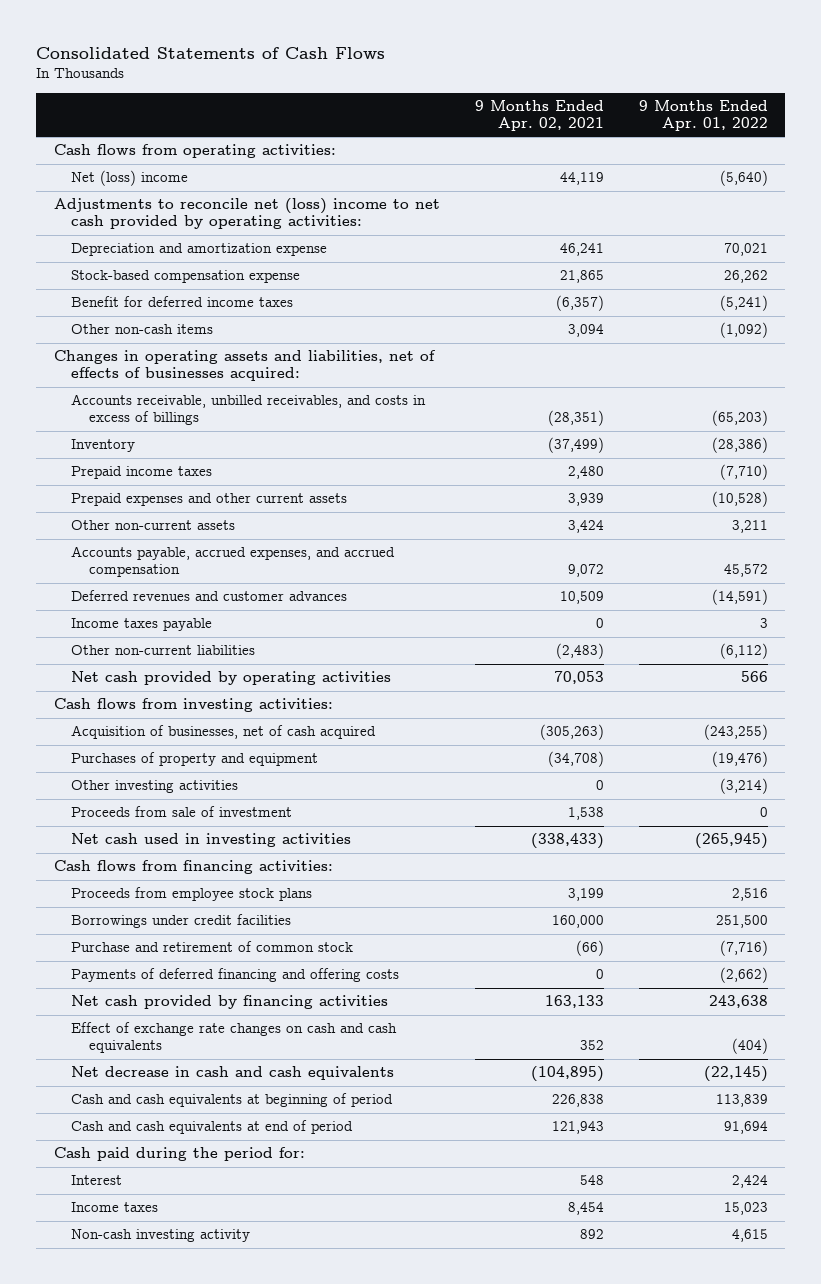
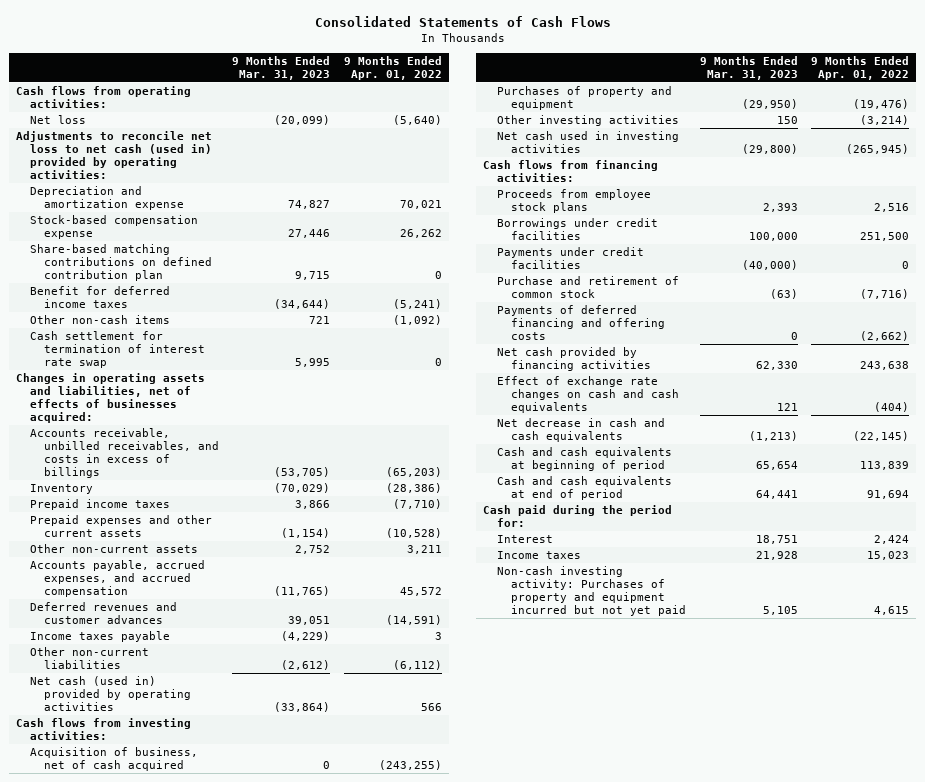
- | 9 Months Ended Apr. 02, 2021 | 9 Months Ended Apr. 01, 2022
+ | 9 Months Ended Mar. 31, 2023 | 9 Months Ended Apr. 01, 2022
- Net (loss) income | 44,119 | (5,640)
- Adjustments to reconcile net (loss) income to net cash provided by operating activities:
+ Net loss | (20,099) | (5,640)
+ Adjustments to reconcile net loss to net cash (used in) provided by operating activities:
+ Share-based matching contributions on defined contribution plan | 9,715 | 0
+ Cash settlement for termination of interest rate swap | 5,995 | 0
- Net cash provided by operating activities | 70,053 | 566
+ Net cash (used in) provided by operating activities | (33,864) | 566
- Acquisition of businesses, net of cash acquired | (305,263) | (243,255)
+ Acquisition of business, net of cash acquired | 0 | (243,255)
- Proceeds from sale of investment | 1,538 | 0
+ Payments under credit facilities | (40,000) | 0
- Non-cash investing activity | 892 | 4,615
+ Non-cash investing activity: Purchases of property and equipment incurred but not yet paid | 5,105 | 4,615

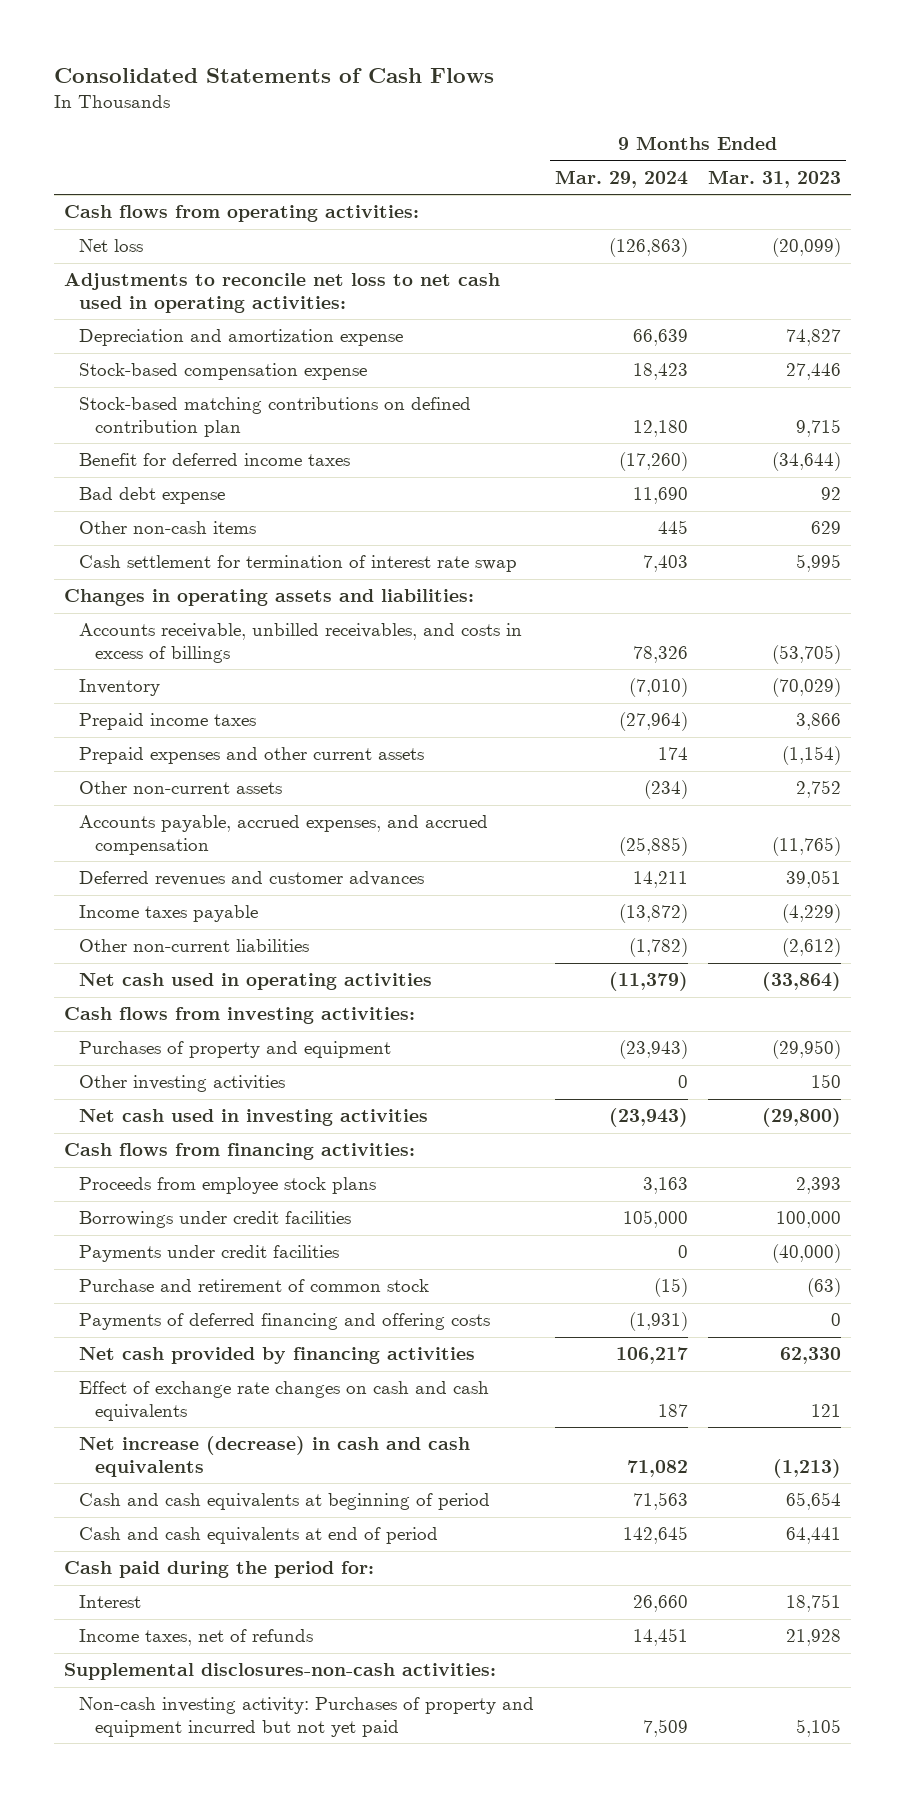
- | 9 Months Ended Mar. 31, 2023 | 9 Months Ended Apr. 01, 2022
+ | 9 Months Ended Mar. 29, 2024 | 9 Months Ended Mar. 31, 2023
- Adjustments to reconcile net loss to net cash (used in) provided by operating activities:
+ Adjustments to reconcile net loss to net cash used in operating activities:
- Share-based matching contributions on defined contribution plan | 9,715 | 0
+ Stock-based matching contributions on defined contribution plan | 12,180 | 9,715
- Other non-cash items | 721 | (1,092)
+ Bad debt expense | 11,690 | 92
+ Other non-cash items | 445 | 629
- Changes in operating assets and liabilities, net of effects of businesses acquired:
+ Changes in operating assets and liabilities:
- Net cash (used in) provided by operating activities | (33,864) | 566
+ Net cash used in operating activities | (11,379) | (33,864)
- Acquisition of business, net of cash acquired | 0 | (243,255)
- Net decrease in cash and cash equivalents | (1,213) | (22,145)
+ Net increase (decrease) in cash and cash equivalents | 71,082 | (1,213)
- Income taxes | 21,928 | 15,023
+ Income taxes, net of refunds | 14,451 | 21,928
+ Supplemental disclosures-non-cash activities:

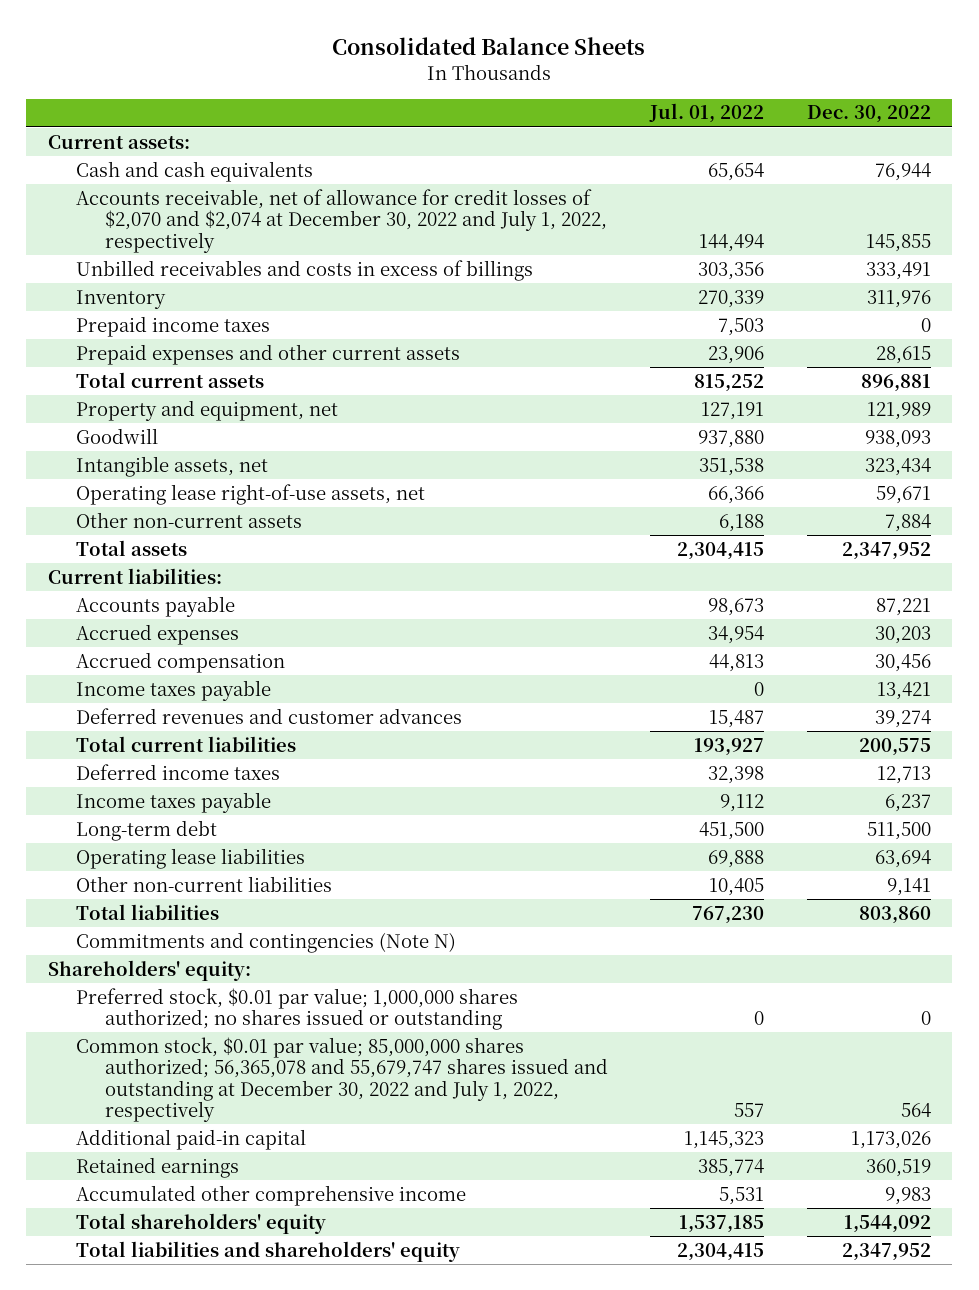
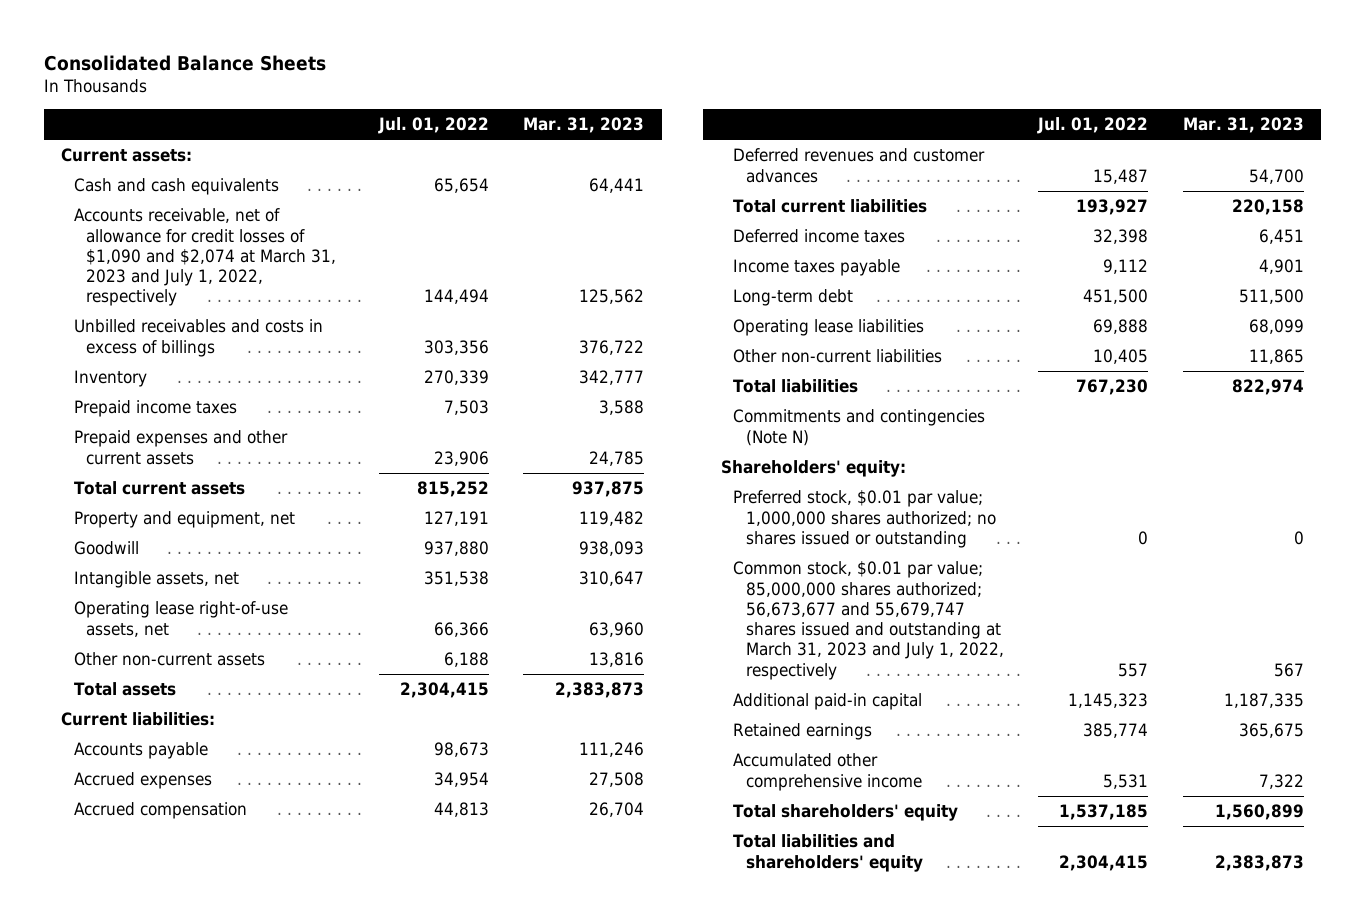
- | Jul. 01, 2022 | Dec. 30, 2022
+ | Jul. 01, 2022 | Mar. 31, 2023
- Accounts receivable, net of allowance for credit losses of $2,070 and $2,074 at December 30, 2022 and July 1, 2022, respectively | 144,494 | 145,855
+ Accounts receivable, net of allowance for credit losses of $1,090 and $2,074 at March 31, 2023 and July 1, 2022, respectively | 144,494 | 125,562
- Income taxes payable | 0 | 13,421
- Common stock, $0.01 par value; 85,000,000 shares authorized; 56,365,078 and 55,679,747 shares issued and outstanding at December 30, 2022 and July 1, 2022, respectively | 557 | 564
+ Common stock, $0.01 par value; 85,000,000 shares authorized; 56,673,677 and 55,679,747 shares issued and outstanding at March 31, 2023 and July 1, 2022, respectively | 557 | 567

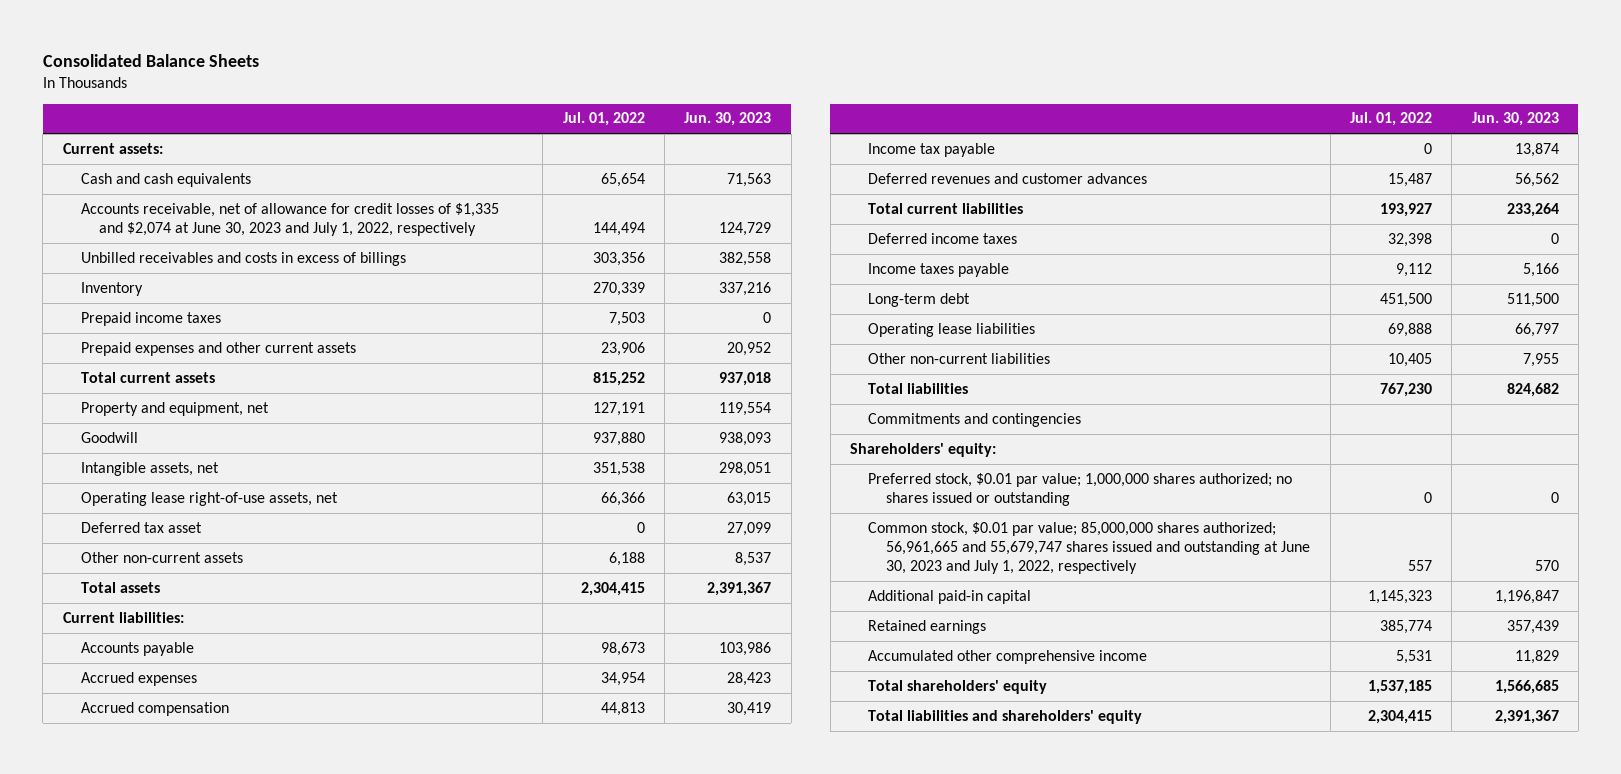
- | Jul. 01, 2022 | Mar. 31, 2023
+ | Jul. 01, 2022 | Jun. 30, 2023
- Accounts receivable, net of allowance for credit losses of $1,090 and $2,074 at March 31, 2023 and July 1, 2022, respectively | 144,494 | 125,562
+ Accounts receivable, net of allowance for credit losses of $1,335 and $2,074 at June 30, 2023 and July 1, 2022, respectively | 144,494 | 124,729
+ Deferred tax asset | 0 | 27,099
+ Income tax payable | 0 | 13,874
- Commitments and contingencies (Note N)
+ Commitments and contingencies
- Common stock, $0.01 par value; 85,000,000 shares authorized; 56,673,677 and 55,679,747 shares issued and outstanding at March 31, 2023 and July 1, 2022, respectively | 557 | 567
+ Common stock, $0.01 par value; 85,000,000 shares authorized; 56,961,665 and 55,679,747 shares issued and outstanding at June 30, 2023 and July 1, 2022, respectively | 557 | 570

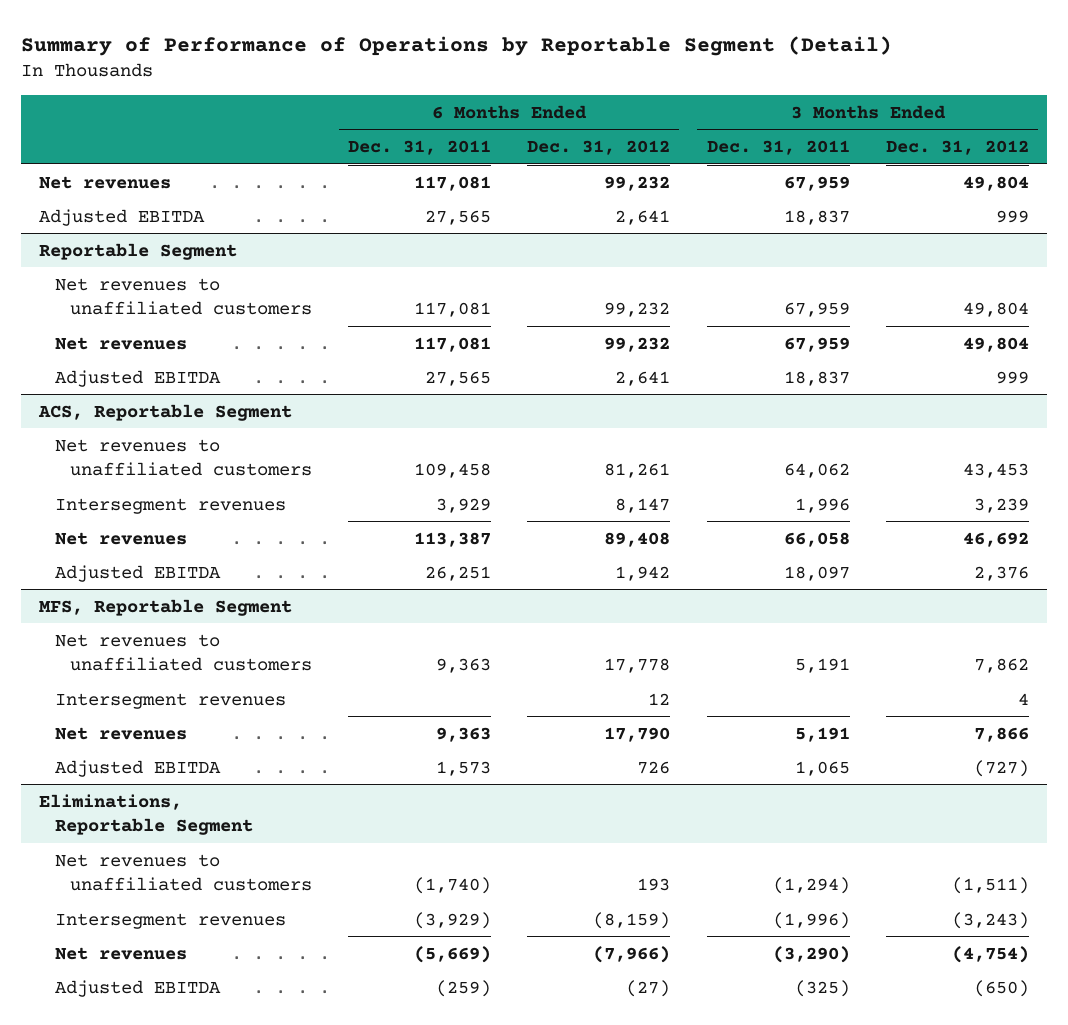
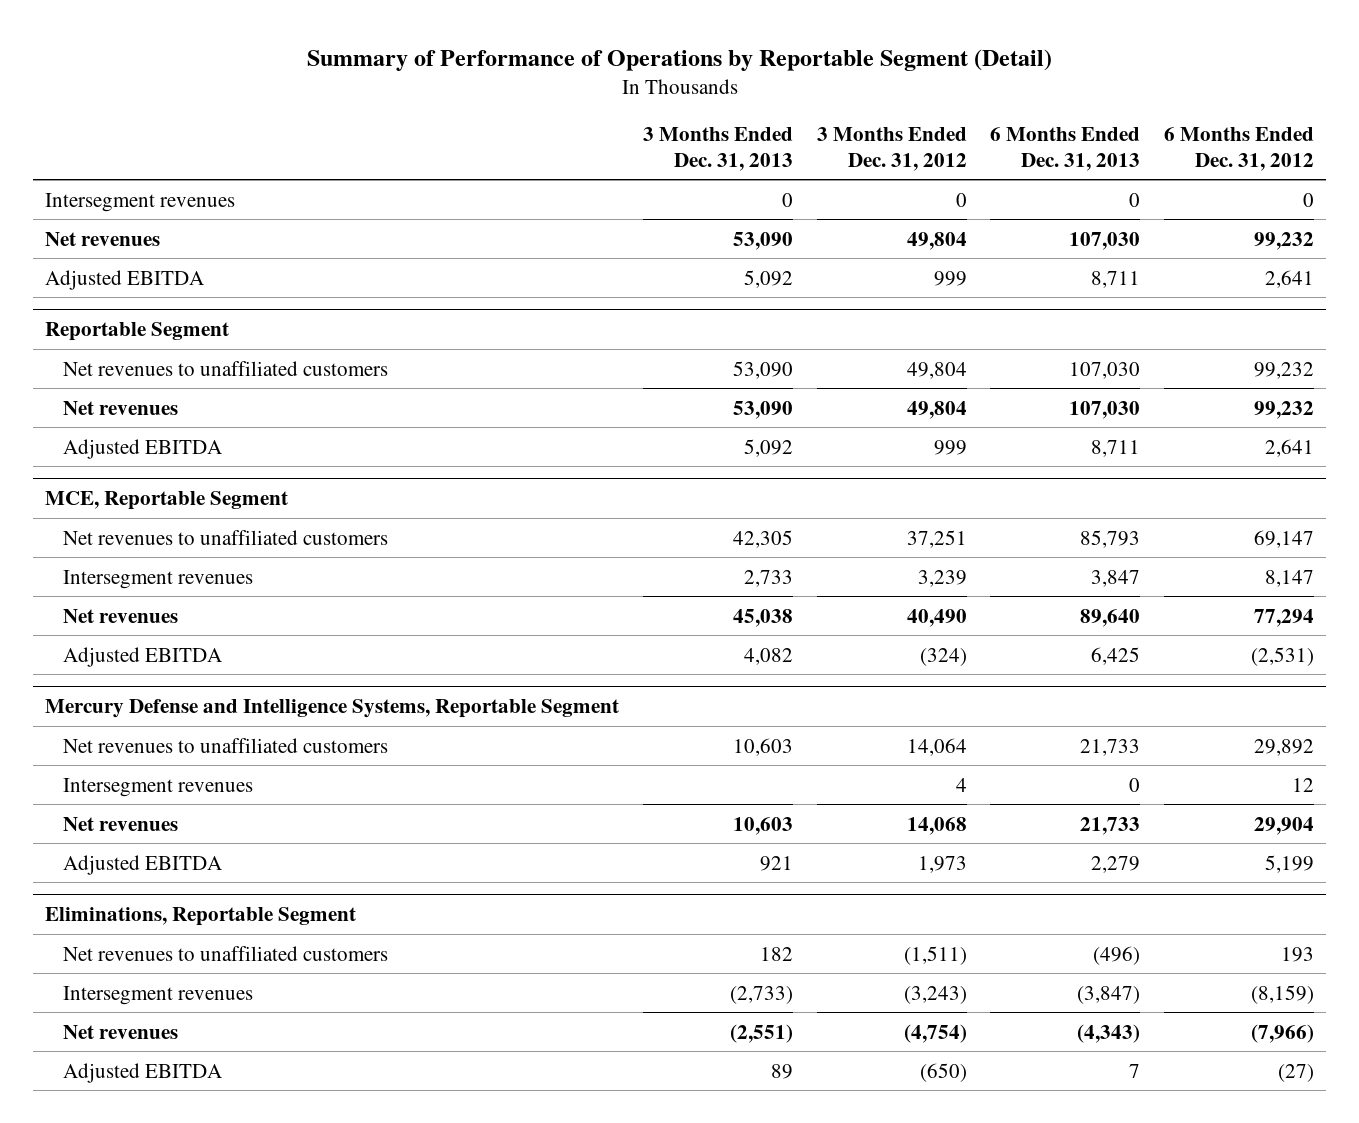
- | 6 Months Ended Dec. 31, 2011 | 6 Months Ended Dec. 31, 2012 | 3 Months Ended Dec. 31, 2011 | 3 Months Ended Dec. 31, 2012
+ | 3 Months Ended Dec. 31, 2013 | 3 Months Ended Dec. 31, 2012 | 6 Months Ended Dec. 31, 2013 | 6 Months Ended Dec. 31, 2012
+ Intersegment revenues | 0 | 0 | 0 | 0
- ACS, Reportable Segment
- Net revenues to unaffiliated customers | 109,458 | 81,261 | 64,062 | 43,453
+ MCE, Reportable Segment
+ Net revenues to unaffiliated customers | 42,305 | 37,251 | 85,793 | 69,147
- Net revenues | 113,387 | 89,408 | 66,058 | 46,692
- Adjusted EBITDA | 26,251 | 1,942 | 18,097 | 2,376
- MFS, Reportable Segment
- Net revenues to unaffiliated customers | 9,363 | 17,778 | 5,191 | 7,862
+ Net revenues | 45,038 | 40,490 | 89,640 | 77,294
+ Adjusted EBITDA | 4,082 | (324) | 6,425 | (2,531)
+ Mercury Defense and Intelligence Systems, Reportable Segment
+ Net revenues to unaffiliated customers | 10,603 | 14,064 | 21,733 | 29,892
- Net revenues | 9,363 | 17,790 | 5,191 | 7,866
- Adjusted EBITDA | 1,573 | 726 | 1,065 | (727)
+ Net revenues | 10,603 | 14,068 | 21,733 | 29,904
+ Adjusted EBITDA | 921 | 1,973 | 2,279 | 5,199

